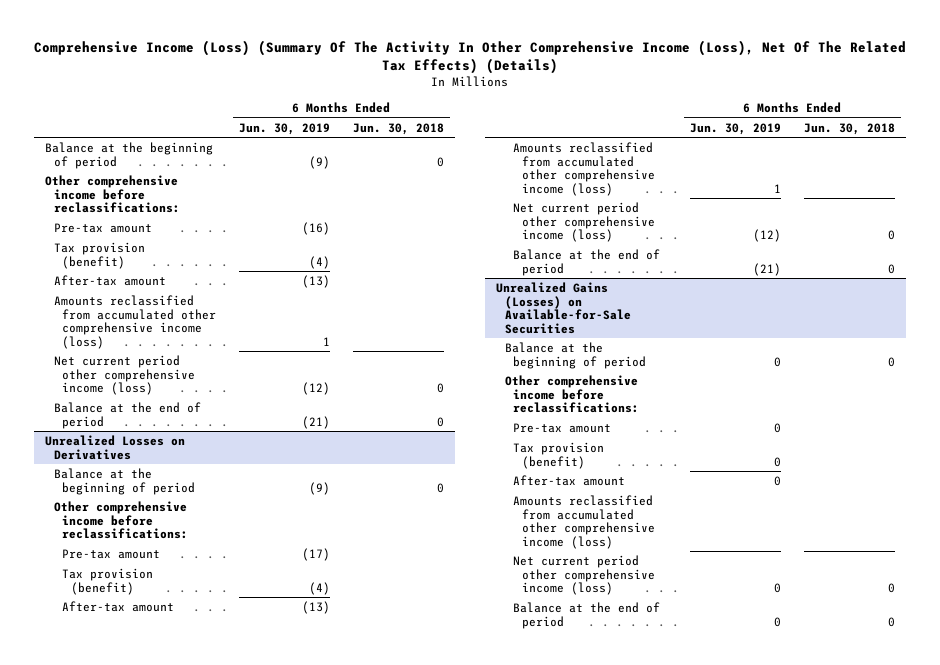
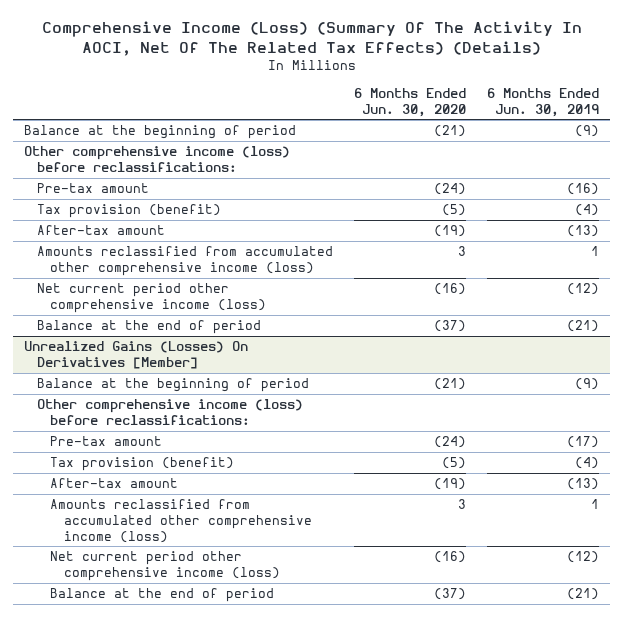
- Comprehensive Income (Loss) (Summary Of The Activity In Other Comprehensive Income (Loss), Net Of The Related Tax Effects) (Details)
+ Comprehensive Income (Loss) (Summary Of The Activity In AOCI, Net Of The Related Tax Effects) (Details)
- | 6 Months Ended Jun. 30, 2019 | 6 Months Ended Jun. 30, 2018
+ | 6 Months Ended Jun. 30, 2020 | 6 Months Ended Jun. 30, 2019
- Other comprehensive income before reclassifications:
+ Other comprehensive income (loss) before reclassifications:
- Unrealized Losses on Derivatives
+ Unrealized Gains (Losses) On Derivatives [Member]
- Other comprehensive income before reclassifications:
+ Other comprehensive income (loss) before reclassifications:
- Unrealized Gains (Losses) on Available-for-Sale Securities
- Balance at the beginning of period | 0 | 0
- Other comprehensive income before reclassifications:
- Pre-tax amount | 0 |
- Tax provision (benefit) | 0 |
- After-tax amount | 0 |
- Amounts reclassified from accumulated other comprehensive income (loss)
- Net current period other comprehensive income (loss) | 0 | 0
- Balance at the end of period | 0 | 0

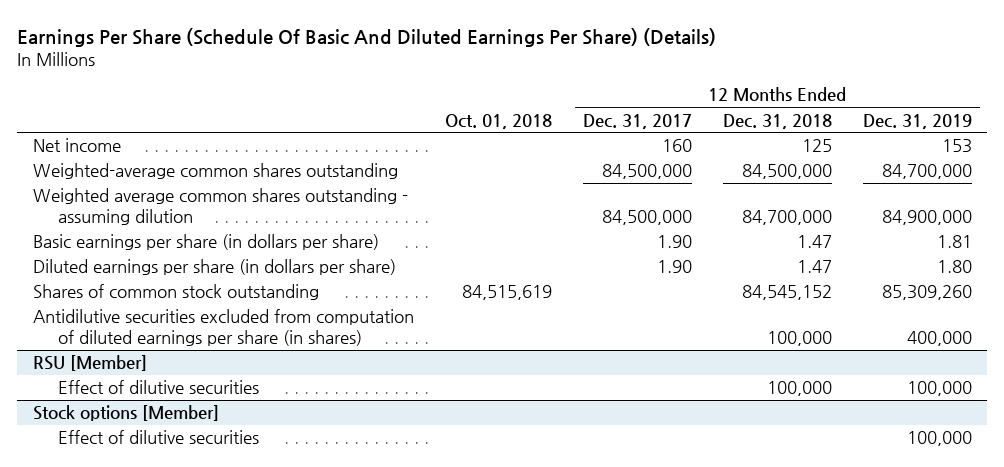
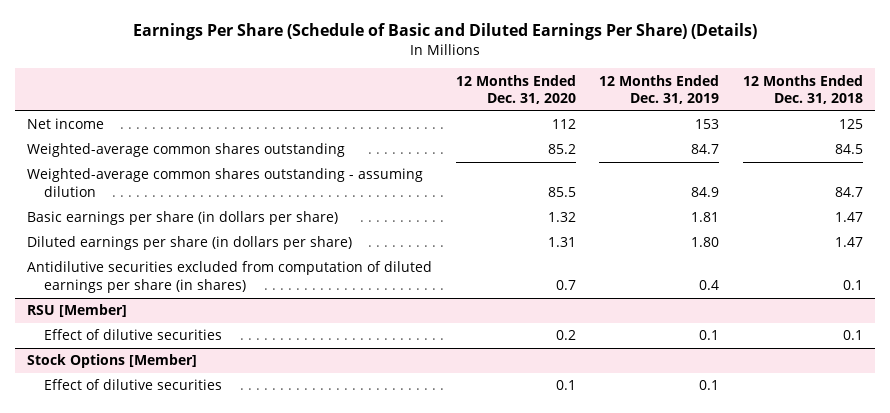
- Earnings Per Share (Schedule Of Basic And Diluted Earnings Per Share) (Details)
+ Earnings Per Share (Schedule of Basic and Diluted Earnings Per Share) (Details)
- | Oct. 01, 2018 | 12 Months Ended Dec. 31, 2017 | 12 Months Ended Dec. 31, 2018 | 12 Months Ended Dec. 31, 2019
+ | 12 Months Ended Dec. 31, 2020 | 12 Months Ended Dec. 31, 2019 | 12 Months Ended Dec. 31, 2018
- Weighted-average common shares outstanding | | 84,500,000 | 84,500,000 | 84,700,000
- Weighted average common shares outstanding - assuming dilution | | 84,500,000 | 84,700,000 | 84,900,000
+ Weighted-average common shares outstanding | 85.2 | 84.7 | 84.5
+ Weighted-average common shares outstanding - assuming dilution | 85.5 | 84.9 | 84.7
- Shares of common stock outstanding | 84,515,619 | | 84,545,152 | 85,309,260
- Antidilutive securities excluded from computation of diluted earnings per share (in shares) | | | 100,000 | 400,000
+ Antidilutive securities excluded from computation of diluted earnings per share (in shares) | 0.7 | 0.4 | 0.1
@ RSU [Member]
- Effect of dilutive securities | | | 100,000 | 100,000
- Stock options [Member]
- Effect of dilutive securities | | | | 100,000
@ RSU [Member]
+ Effect of dilutive securities | 0.2 | 0.1 | 0.1
+ Stock Options [Member]
+ Effect of dilutive securities | 0.1 | 0.1 |

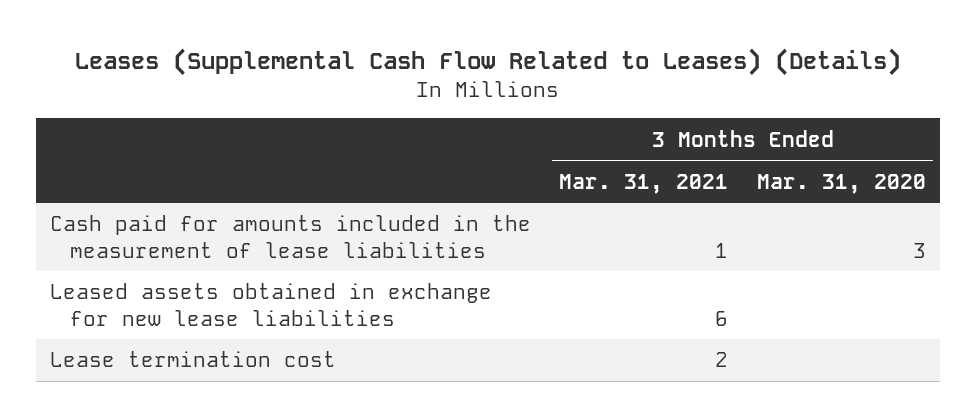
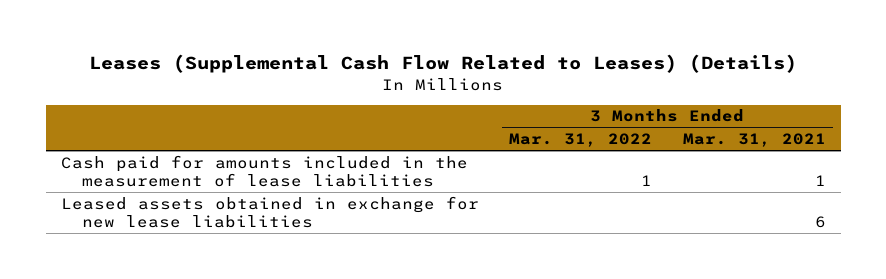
- | 3 Months Ended Mar. 31, 2021 | 3 Months Ended Mar. 31, 2020
+ | 3 Months Ended Mar. 31, 2022 | 3 Months Ended Mar. 31, 2021
- Lease termination cost | 2 |

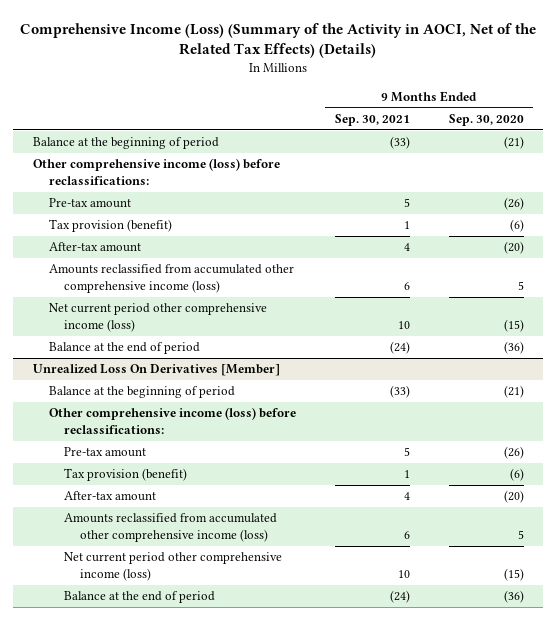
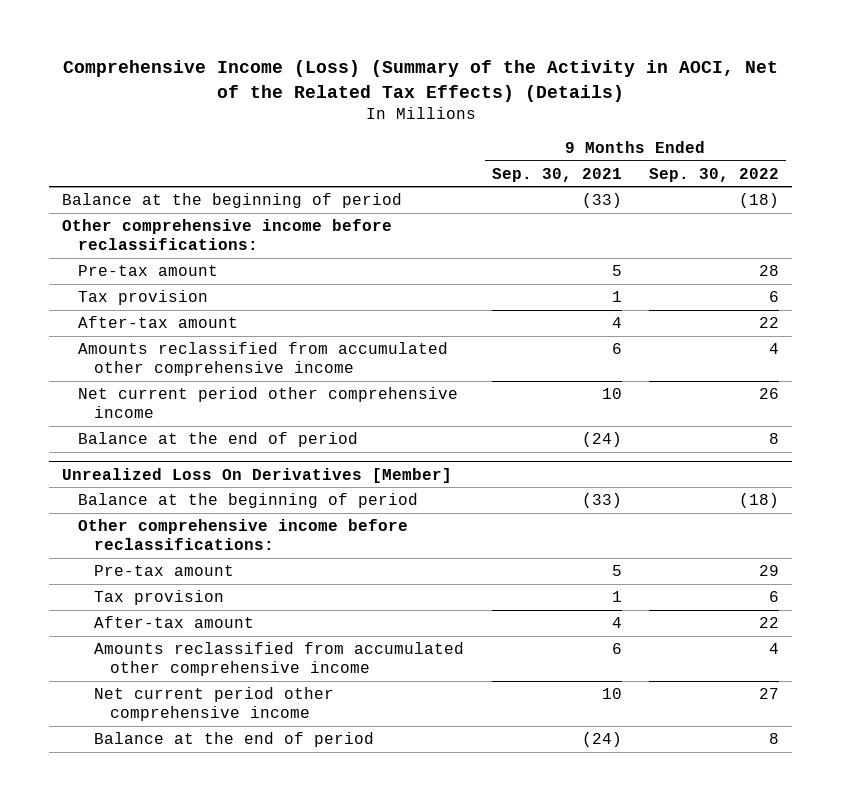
- | 9 Months Ended Sep. 30, 2021 | 9 Months Ended Sep. 30, 2020
+ | 9 Months Ended Sep. 30, 2021 | 9 Months Ended Sep. 30, 2022
- Other comprehensive income (loss) before reclassifications:
+ Other comprehensive income before reclassifications:
- Tax provision (benefit) | 1 | (6)
+ Tax provision | 1 | 6
- Amounts reclassified from accumulated other comprehensive income (loss) | 6 | 5
- Net current period other comprehensive income (loss) | 10 | (15)
+ Amounts reclassified from accumulated other comprehensive income | 6 | 4
+ Net current period other comprehensive income | 10 | 26
@ Unrealized Loss On Derivatives [Member]
- Other comprehensive income (loss) before reclassifications:
+ Other comprehensive income before reclassifications:
- Tax provision (benefit) | 1 | (6)
+ Tax provision | 1 | 6
- Amounts reclassified from accumulated other comprehensive income (loss) | 6 | 5
- Net current period other comprehensive income (loss) | 10 | (15)
+ Amounts reclassified from accumulated other comprehensive income | 6 | 4
+ Net current period other comprehensive income | 10 | 27

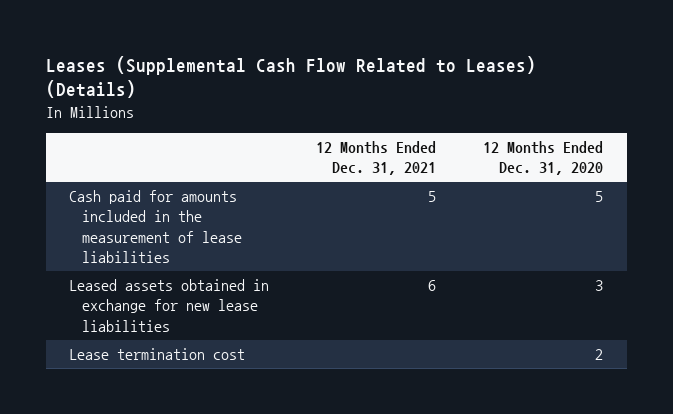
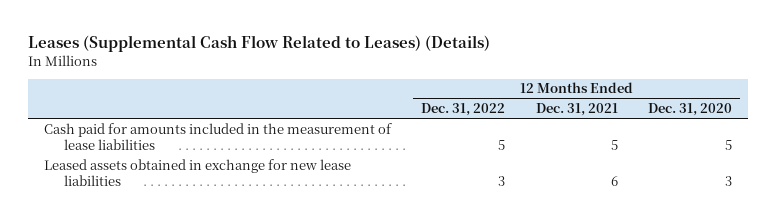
- | 12 Months Ended Dec. 31, 2021 | 12 Months Ended Dec. 31, 2020
+ | 12 Months Ended Dec. 31, 2022 | 12 Months Ended Dec. 31, 2021 | 12 Months Ended Dec. 31, 2020
- Lease termination cost | | 2

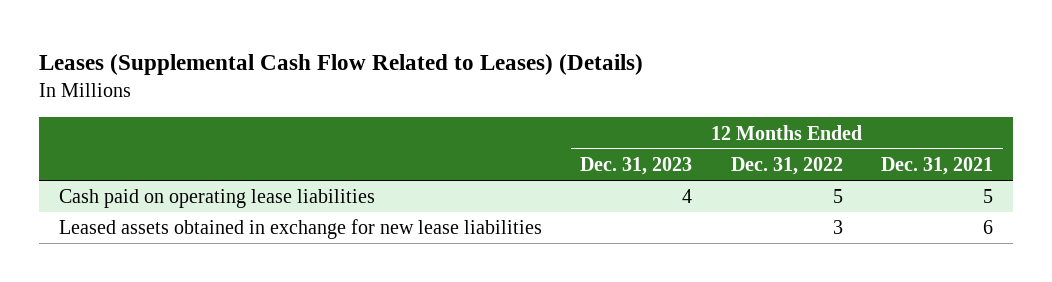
- | 12 Months Ended Dec. 31, 2022 | 12 Months Ended Dec. 31, 2021 | 12 Months Ended Dec. 31, 2020
+ | 12 Months Ended Dec. 31, 2023 | 12 Months Ended Dec. 31, 2022 | 12 Months Ended Dec. 31, 2021
- Cash paid for amounts included in the measurement of lease liabilities | 5 | 5 | 5
+ Cash paid on operating lease liabilities | 4 | 5 | 5

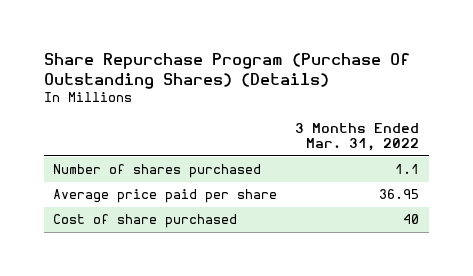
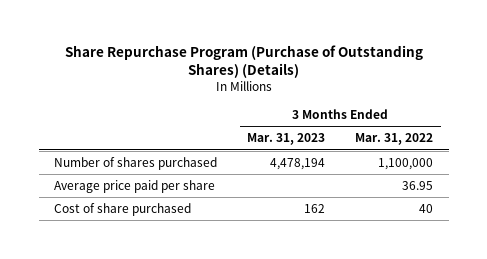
- Share Repurchase Program (Purchase Of Outstanding Shares) (Details)
+ Share Repurchase Program (Purchase of Outstanding Shares) (Details)
- | 3 Months Ended Mar. 31, 2022
+ | 3 Months Ended Mar. 31, 2023 | 3 Months Ended Mar. 31, 2022
- Number of shares purchased | 1.1
+ Number of shares purchased | 4,478,194 | 1,100,000

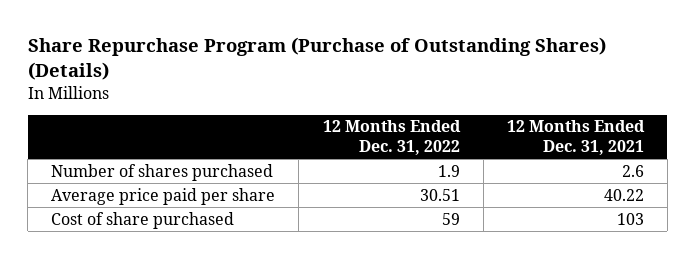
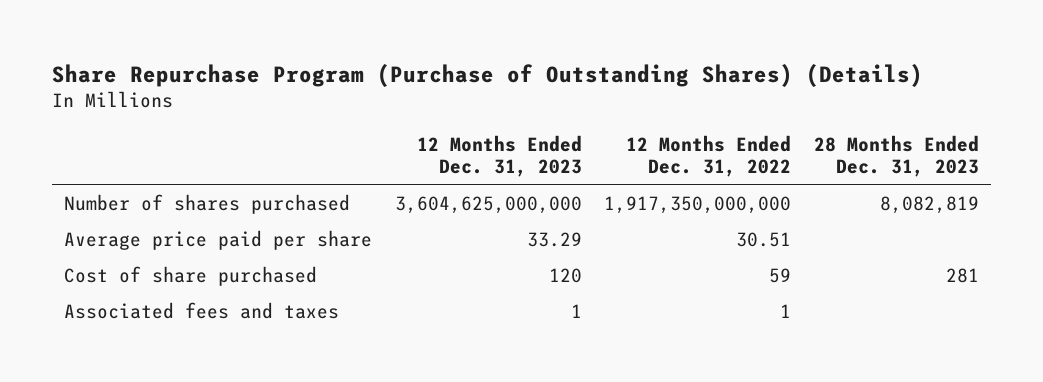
- | 12 Months Ended Dec. 31, 2022 | 12 Months Ended Dec. 31, 2021
+ | 12 Months Ended Dec. 31, 2023 | 12 Months Ended Dec. 31, 2022 | 28 Months Ended Dec. 31, 2023
- Number of shares purchased | 1.9 | 2.6
+ Number of shares purchased | 3,604,625,000,000 | 1,917,350,000,000 | 8,082,819
+ Associated fees and taxes | 1 | 1 |

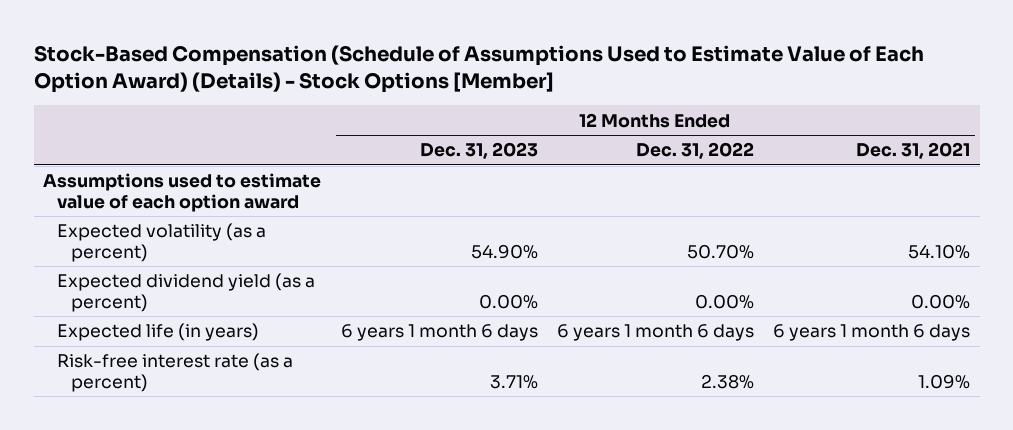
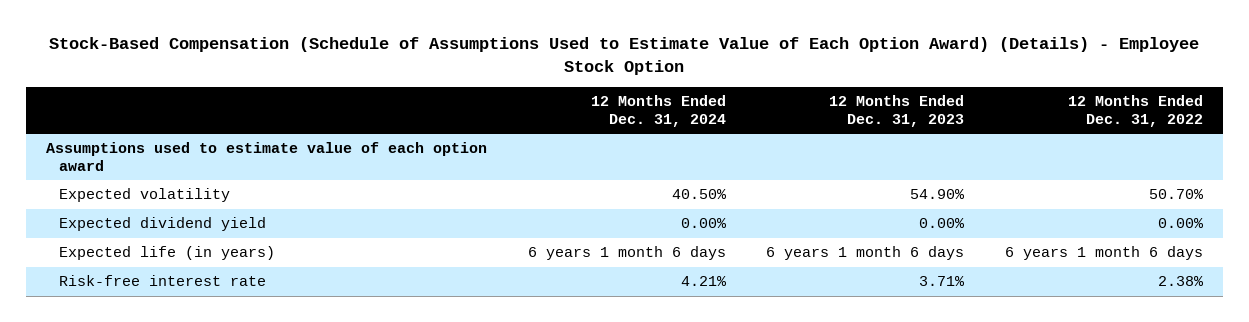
- Stock-Based Compensation (Schedule of Assumptions Used to Estimate Value of Each Option Award) (Details) - Stock Options [Member]
+ Stock-Based Compensation (Schedule of Assumptions Used to Estimate Value of Each Option Award) (Details) - Employee Stock Option
- | 12 Months Ended Dec. 31, 2023 | 12 Months Ended Dec. 31, 2022 | 12 Months Ended Dec. 31, 2021
+ | 12 Months Ended Dec. 31, 2024 | 12 Months Ended Dec. 31, 2023 | 12 Months Ended Dec. 31, 2022
- Expected volatility (as a percent) | 54.90% | 50.70% | 54.10%
- Expected dividend yield (as a percent) | 0.00% | 0.00% | 0.00%
+ Expected volatility | 40.50% | 54.90% | 50.70%
+ Expected dividend yield | 0.00% | 0.00% | 0.00%
- Risk-free interest rate (as a percent) | 3.71% | 2.38% | 1.09%
+ Risk-free interest rate | 4.21% | 3.71% | 2.38%

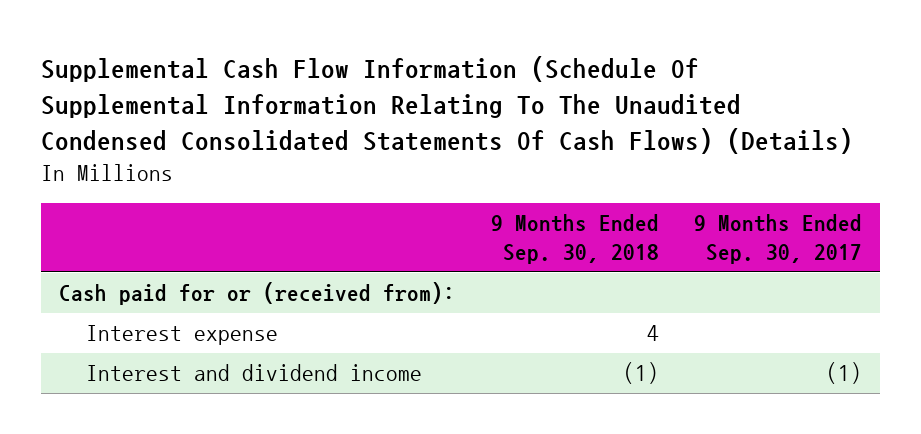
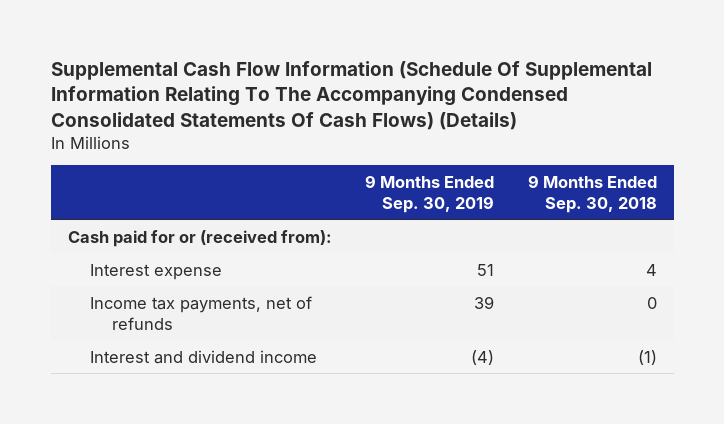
- Supplemental Cash Flow Information (Schedule Of Supplemental Information Relating To The Unaudited Condensed Consolidated Statements Of Cash Flows) (Details)
+ Supplemental Cash Flow Information (Schedule Of Supplemental Information Relating To The Accompanying Condensed Consolidated Statements Of Cash Flows) (Details)
- | 9 Months Ended Sep. 30, 2018 | 9 Months Ended Sep. 30, 2017
+ | 9 Months Ended Sep. 30, 2019 | 9 Months Ended Sep. 30, 2018
+ Income tax payments, net of refunds | 39 | 0

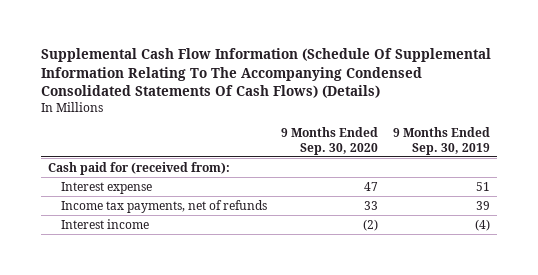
- | 9 Months Ended Sep. 30, 2019 | 9 Months Ended Sep. 30, 2018
+ | 9 Months Ended Sep. 30, 2020 | 9 Months Ended Sep. 30, 2019
- Cash paid for or (received from):
+ Cash paid for (received from):
- Interest and dividend income | (4) | (1)
+ Interest income | (2) | (4)

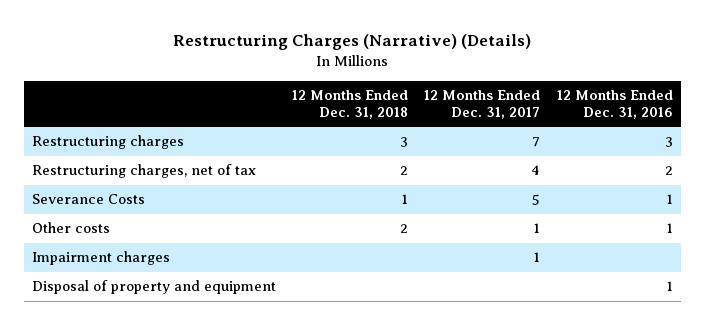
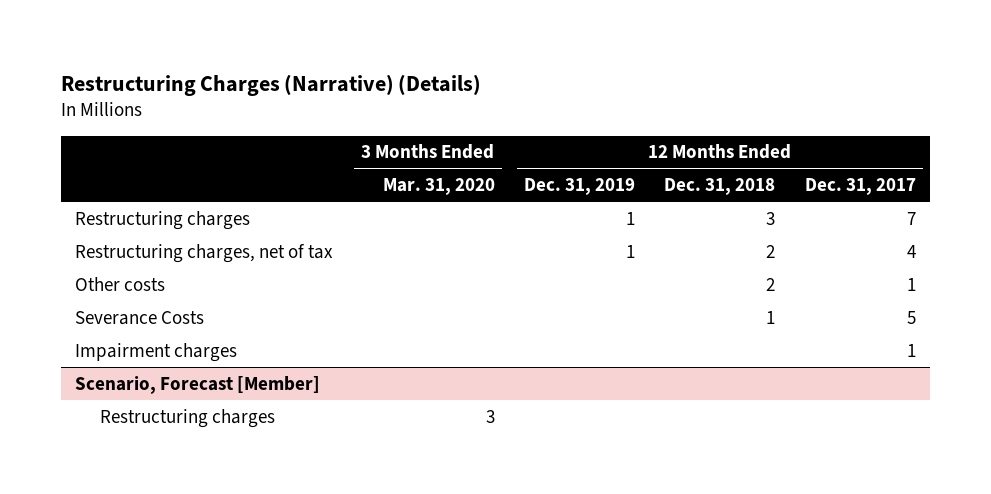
- | 12 Months Ended Dec. 31, 2018 | 12 Months Ended Dec. 31, 2017 | 12 Months Ended Dec. 31, 2016
+ | 3 Months Ended Mar. 31, 2020 | 12 Months Ended Dec. 31, 2019 | 12 Months Ended Dec. 31, 2018 | 12 Months Ended Dec. 31, 2017
moved down: Severance Costs | | | 1 | 5
- Disposal of property and equipment | | | 1
+ Scenario, Forecast [Member]
+ Restructuring charges | 3 | | |

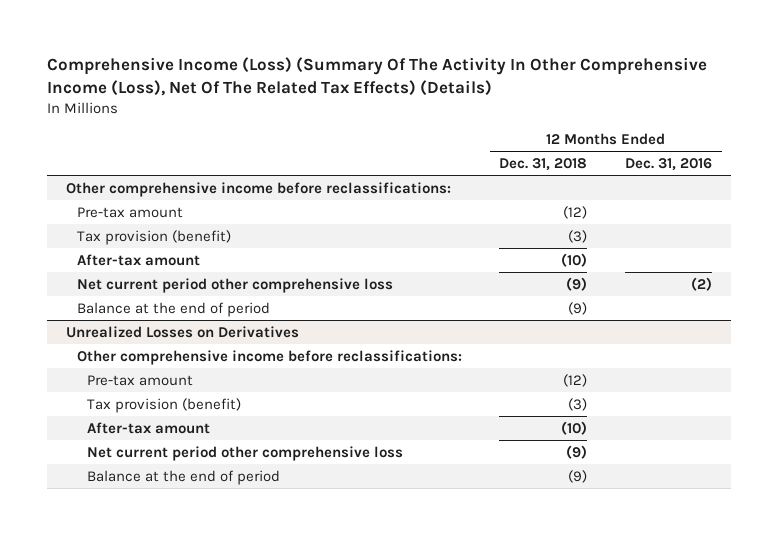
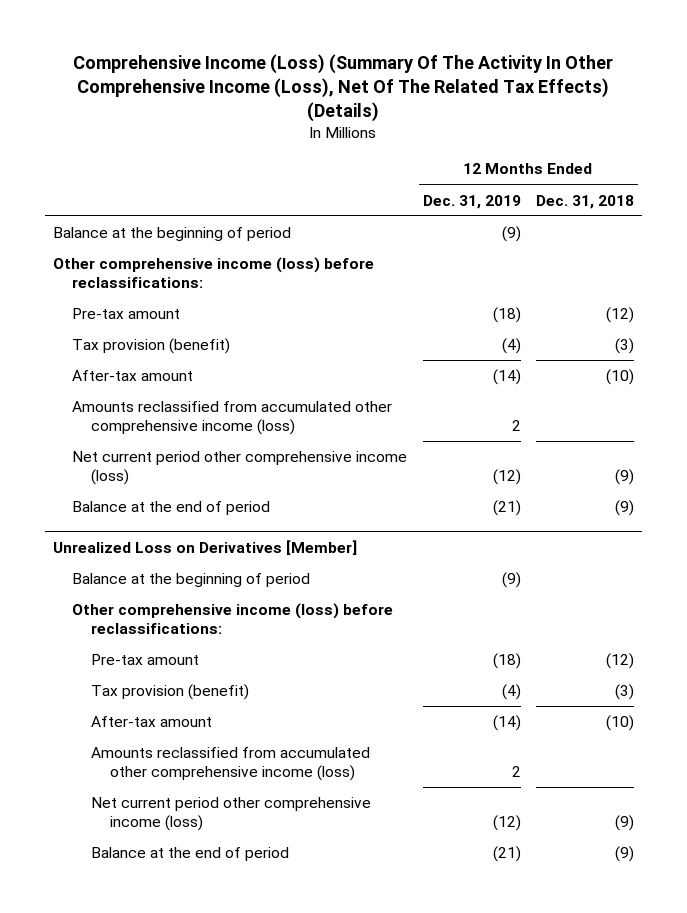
- | 12 Months Ended Dec. 31, 2018 | 12 Months Ended Dec. 31, 2016
+ | 12 Months Ended Dec. 31, 2019 | 12 Months Ended Dec. 31, 2018
- Other comprehensive income before reclassifications:
+ Balance at the beginning of period | (9) |
+ Other comprehensive income (loss) before reclassifications:
- Net current period other comprehensive loss | (9) | (2)
+ Amounts reclassified from accumulated other comprehensive income (loss) | 2 |
+ Net current period other comprehensive income (loss) | (12) | (9)
- Unrealized Losses on Derivatives
- Other comprehensive income before reclassifications:
+ Unrealized Loss on Derivatives [Member]
+ Balance at the beginning of period | (9) |
+ Other comprehensive income (loss) before reclassifications:
- Net current period other comprehensive loss | (9) |
+ Amounts reclassified from accumulated other comprehensive income (loss) | 2 |
+ Net current period other comprehensive income (loss) | (12) | (9)

